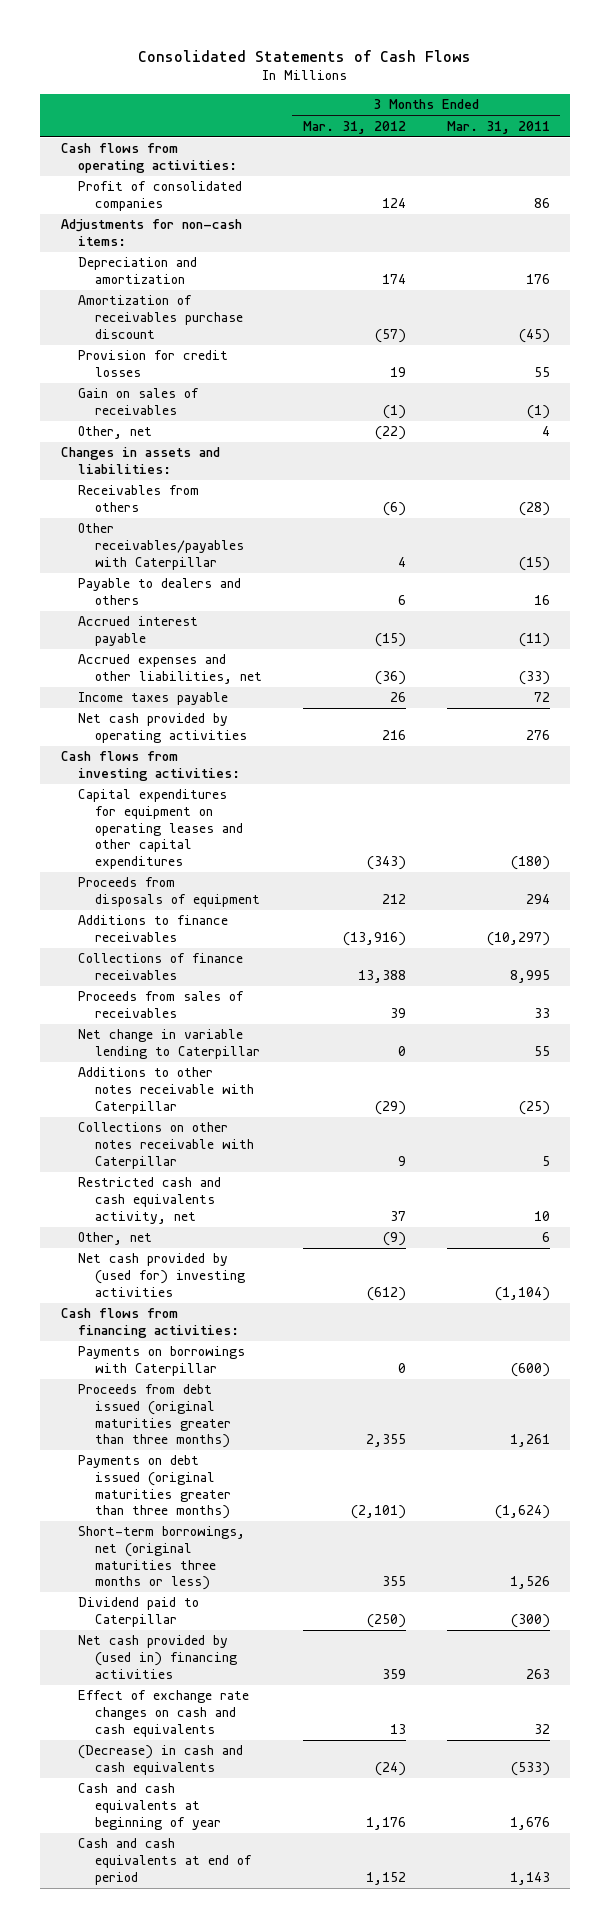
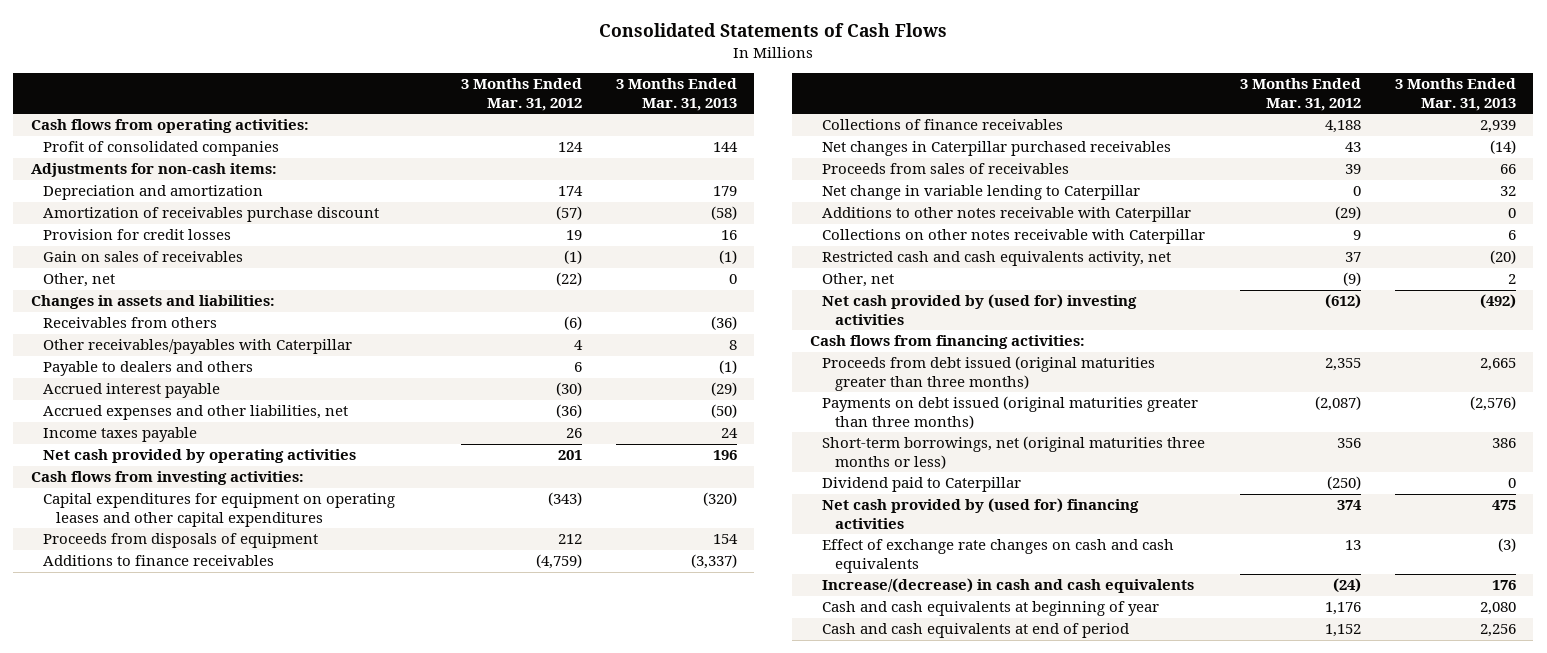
- | 3 Months Ended Mar. 31, 2012 | 3 Months Ended Mar. 31, 2011
+ | 3 Months Ended Mar. 31, 2012 | 3 Months Ended Mar. 31, 2013
- Accrued interest payable | (15) | (11)
+ Accrued interest payable | (30) | (29)
- Net cash provided by operating activities | 216 | 276
+ Net cash provided by operating activities | 201 | 196
- Additions to finance receivables | (13,916) | (10,297)
- Collections of finance receivables | 13,388 | 8,995
+ Additions to finance receivables | (4,759) | (3,337)
+ Collections of finance receivables | 4,188 | 2,939
+ Net changes in Caterpillar purchased receivables | 43 | (14)
- Payments on borrowings with Caterpillar | 0 | (600)
- Payments on debt issued (original maturities greater than three months) | (2,101) | (1,624)
- Short-term borrowings, net (original maturities three months or less) | 355 | 1,526
+ Payments on debt issued (original maturities greater than three months) | (2,087) | (2,576)
+ Short-term borrowings, net (original maturities three months or less) | 356 | 386
- Net cash provided by (used in) financing activities | 359 | 263
+ Net cash provided by (used for) financing activities | 374 | 475
- (Decrease) in cash and cash equivalents | (24) | (533)
+ Increase/(decrease) in cash and cash equivalents | (24) | 176

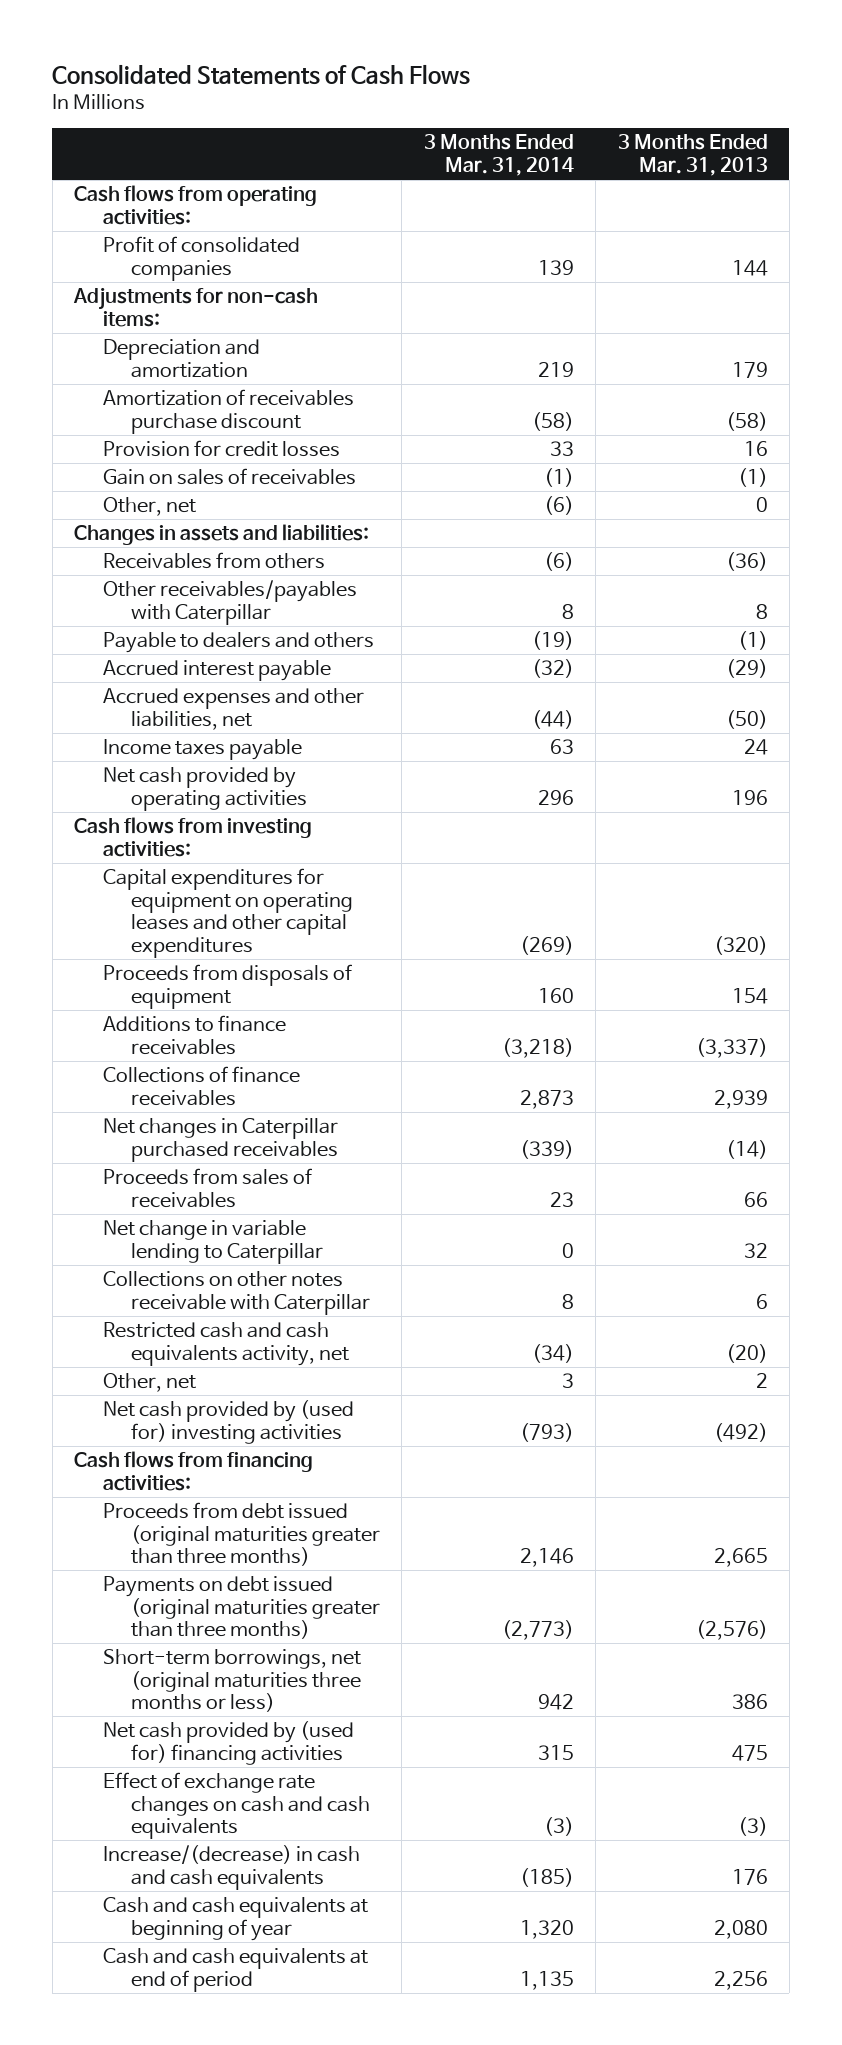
- | 3 Months Ended Mar. 31, 2012 | 3 Months Ended Mar. 31, 2013
+ | 3 Months Ended Mar. 31, 2014 | 3 Months Ended Mar. 31, 2013
- Additions to other notes receivable with Caterpillar | (29) | 0
- Dividend paid to Caterpillar | (250) | 0

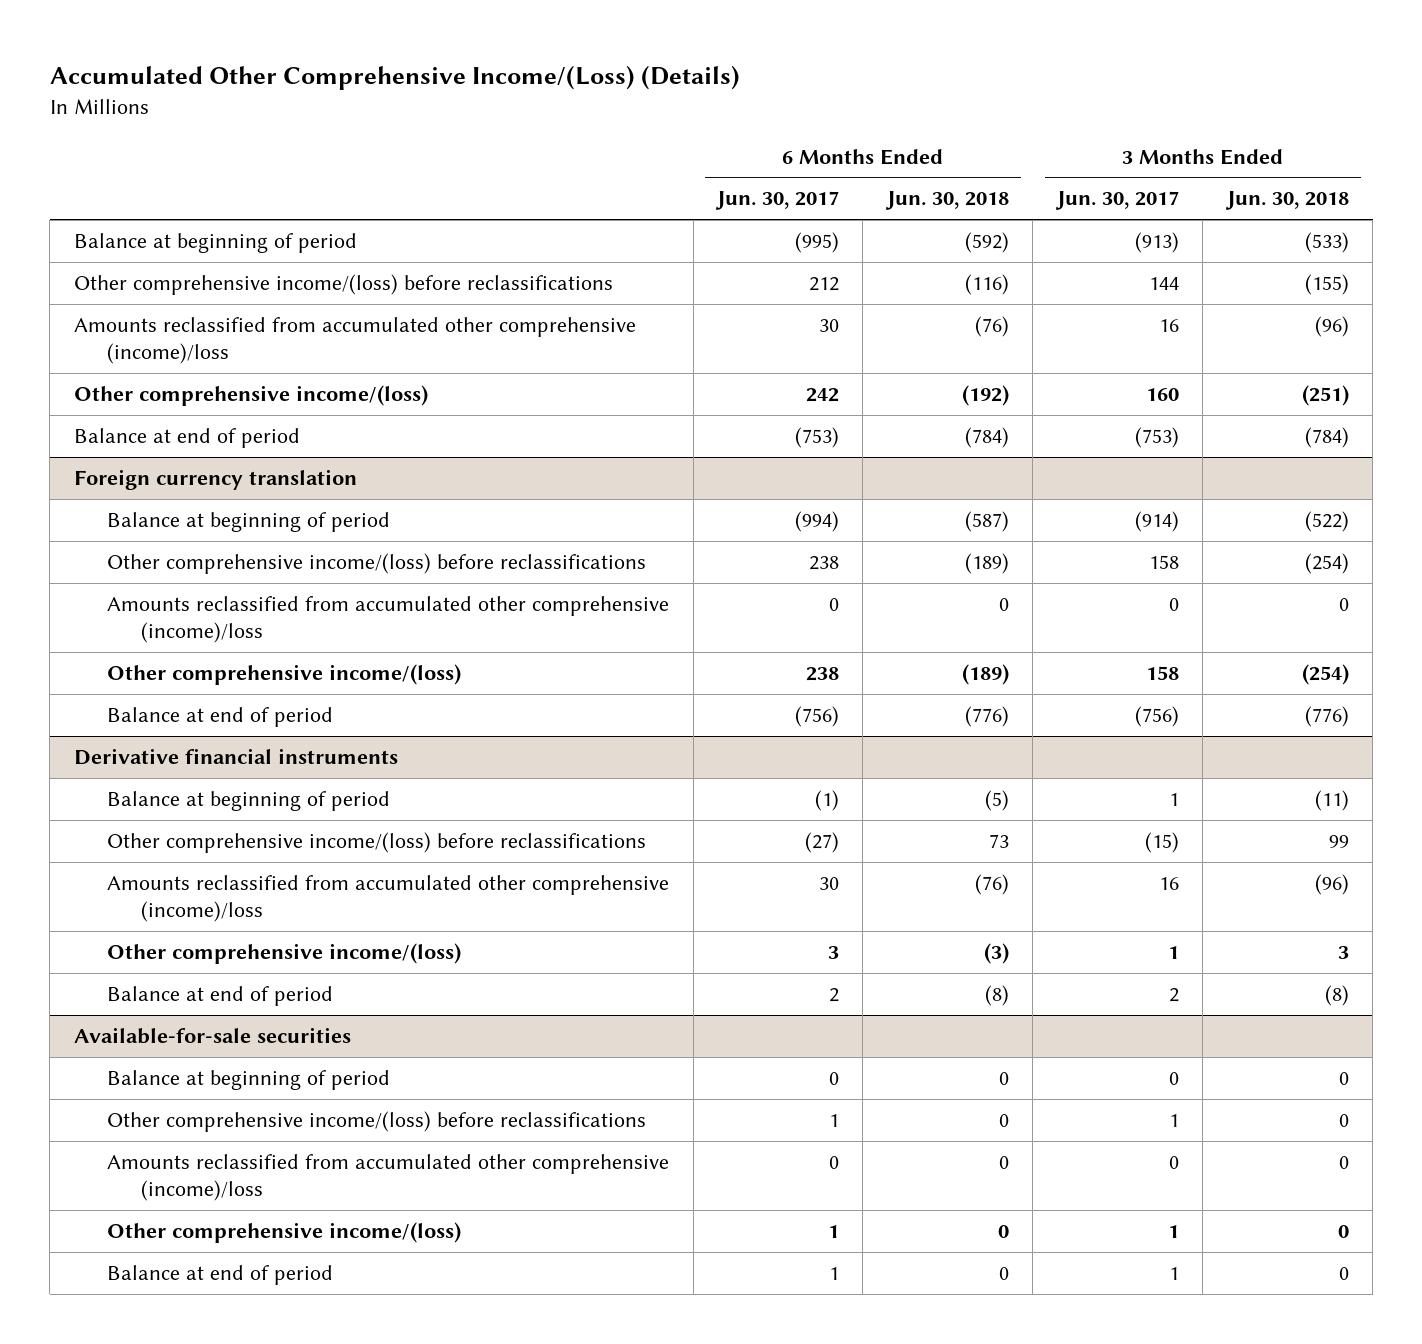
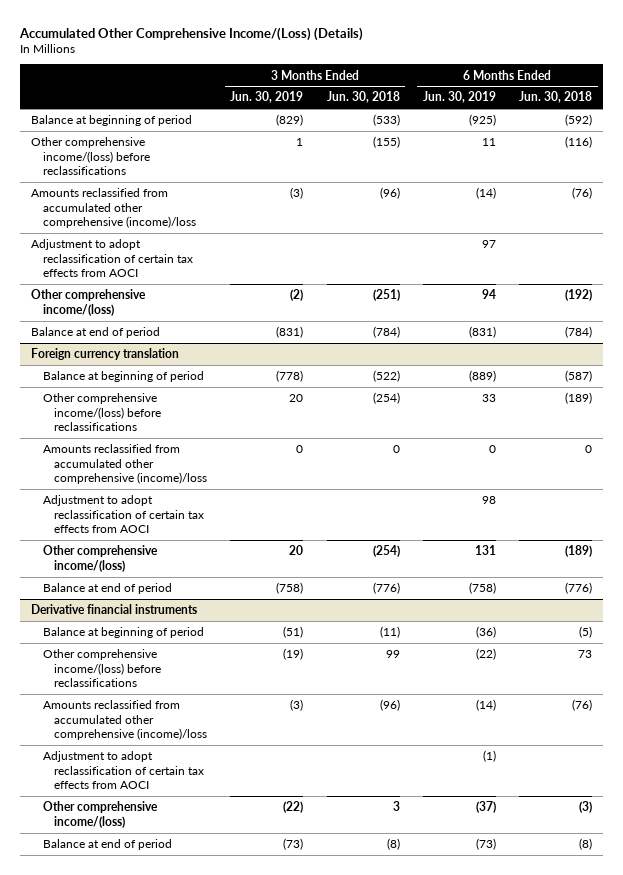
- | 6 Months Ended Jun. 30, 2017 | 6 Months Ended Jun. 30, 2018 | 3 Months Ended Jun. 30, 2017 | 3 Months Ended Jun. 30, 2018
+ | 3 Months Ended Jun. 30, 2019 | 3 Months Ended Jun. 30, 2018 | 6 Months Ended Jun. 30, 2019 | 6 Months Ended Jun. 30, 2018
+ Adjustment to adopt reclassification of certain tax effects from AOCI | | | 97 |
@ Foreign currency translation
+ Adjustment to adopt reclassification of certain tax effects from AOCI | | | 98 |
@ Derivative financial instruments
+ Adjustment to adopt reclassification of certain tax effects from AOCI | | | (1) |
- Available-for-sale securities
- Balance at beginning of period | 0 | 0 | 0 | 0
- Other comprehensive income/(loss) before reclassifications | 1 | 0 | 1 | 0
- Amounts reclassified from accumulated other comprehensive (income)/loss | 0 | 0 | 0 | 0
- Other comprehensive income/(loss) | 1 | 0 | 1 | 0
- Balance at end of period | 1 | 0 | 1 | 0

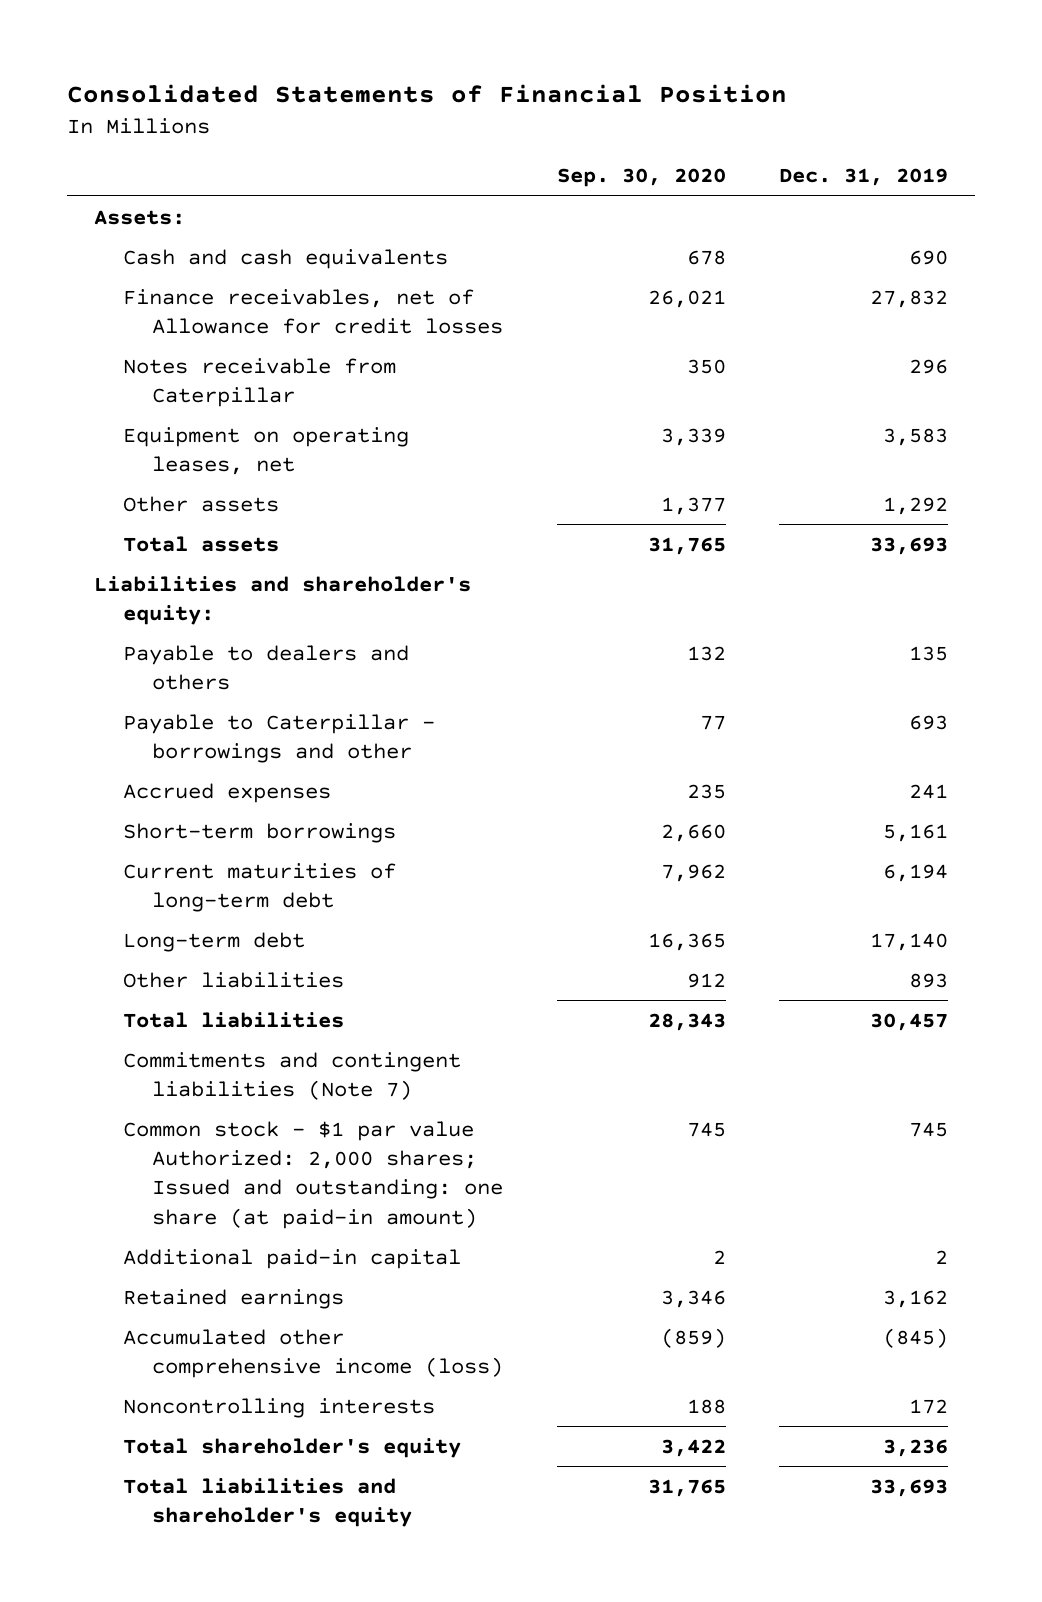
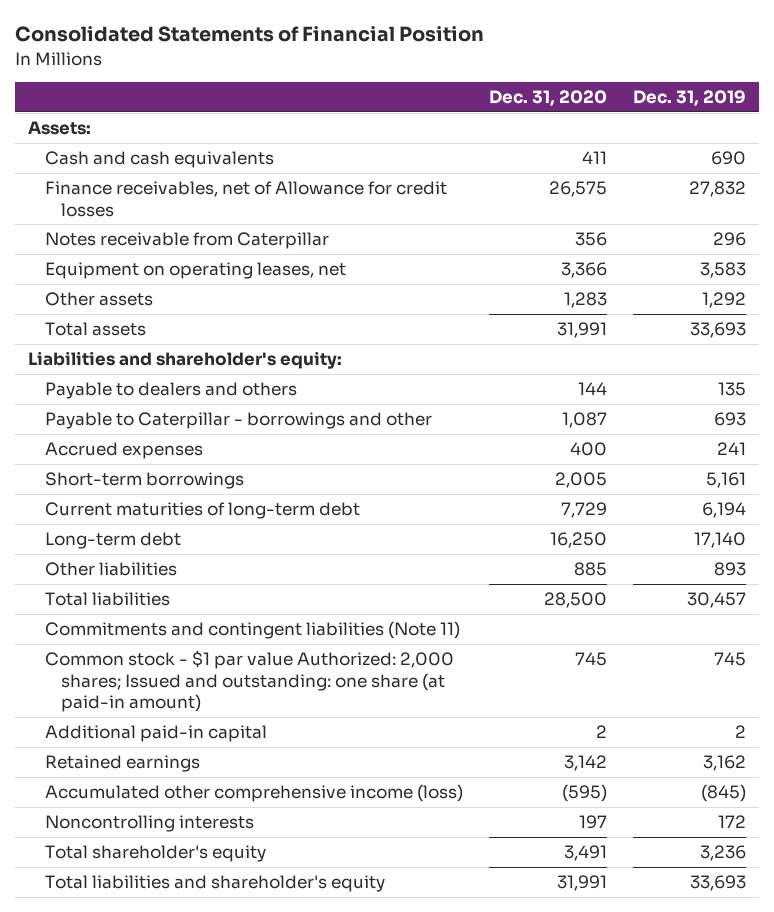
- | Sep. 30, 2020 | Dec. 31, 2019
+ | Dec. 31, 2020 | Dec. 31, 2019
- Commitments and contingent liabilities (Note 7)
+ Commitments and contingent liabilities (Note 11)

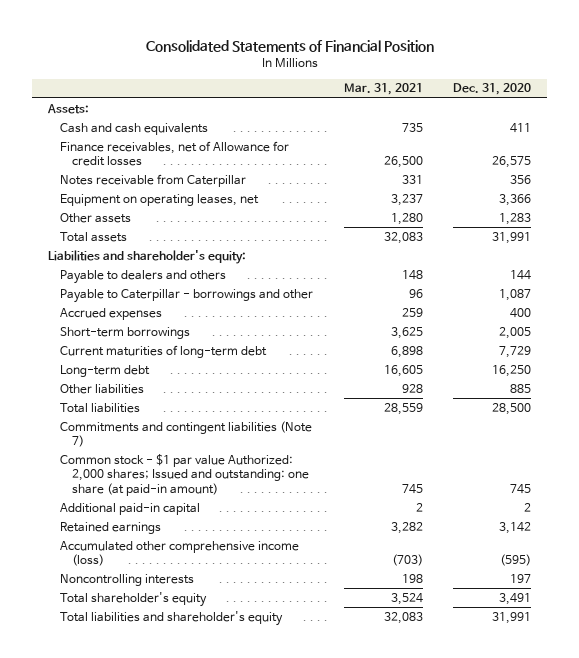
- | Dec. 31, 2020 | Dec. 31, 2019
+ | Mar. 31, 2021 | Dec. 31, 2020
- Commitments and contingent liabilities (Note 11)
+ Commitments and contingent liabilities (Note 7)

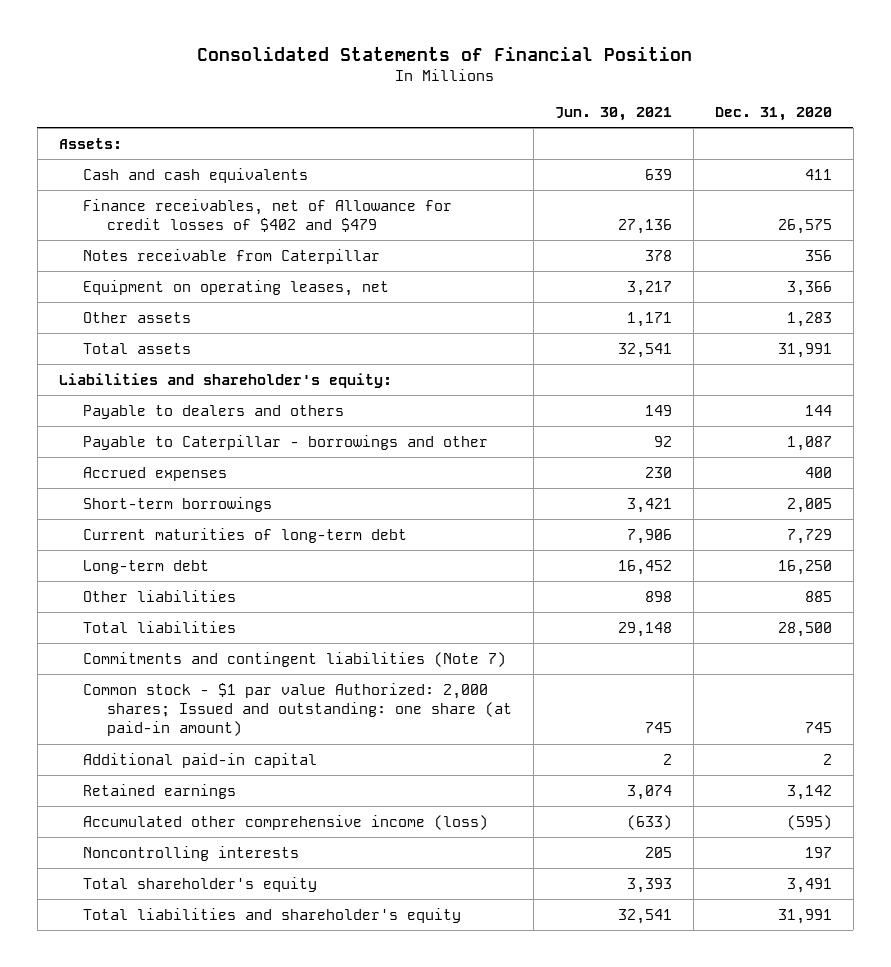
- | Mar. 31, 2021 | Dec. 31, 2020
+ | Jun. 30, 2021 | Dec. 31, 2020
- Finance receivables, net of Allowance for credit losses | 26,500 | 26,575
+ Finance receivables, net of Allowance for credit losses of $402 and $479 | 27,136 | 26,575

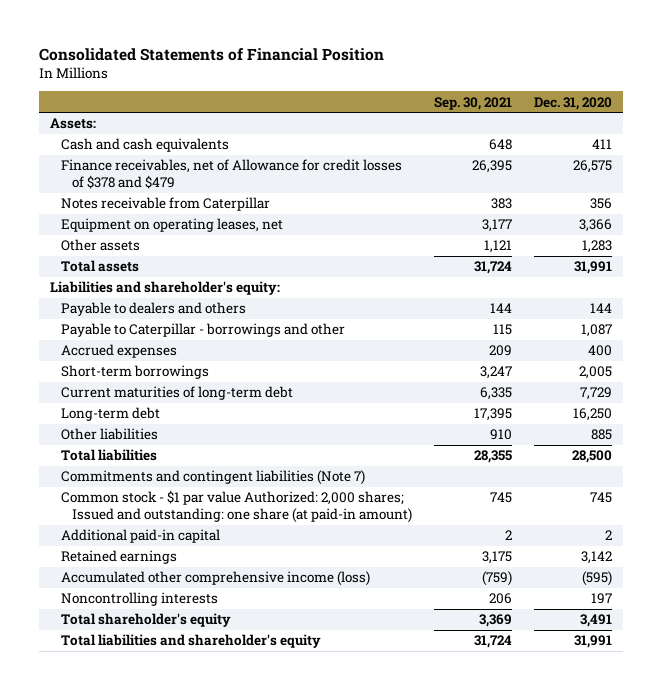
- | Jun. 30, 2021 | Dec. 31, 2020
+ | Sep. 30, 2021 | Dec. 31, 2020
- Finance receivables, net of Allowance for credit losses of $402 and $479 | 27,136 | 26,575
+ Finance receivables, net of Allowance for credit losses of $378 and $479 | 26,395 | 26,575

